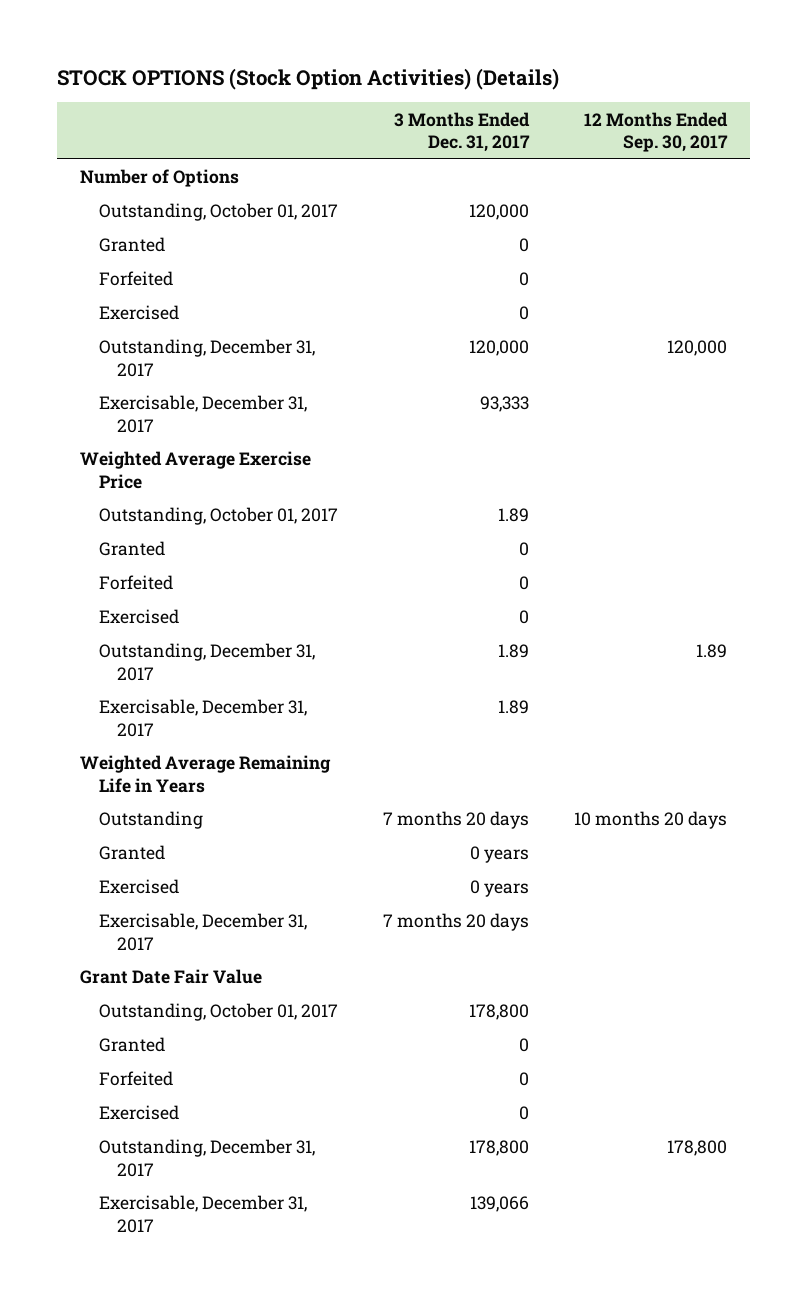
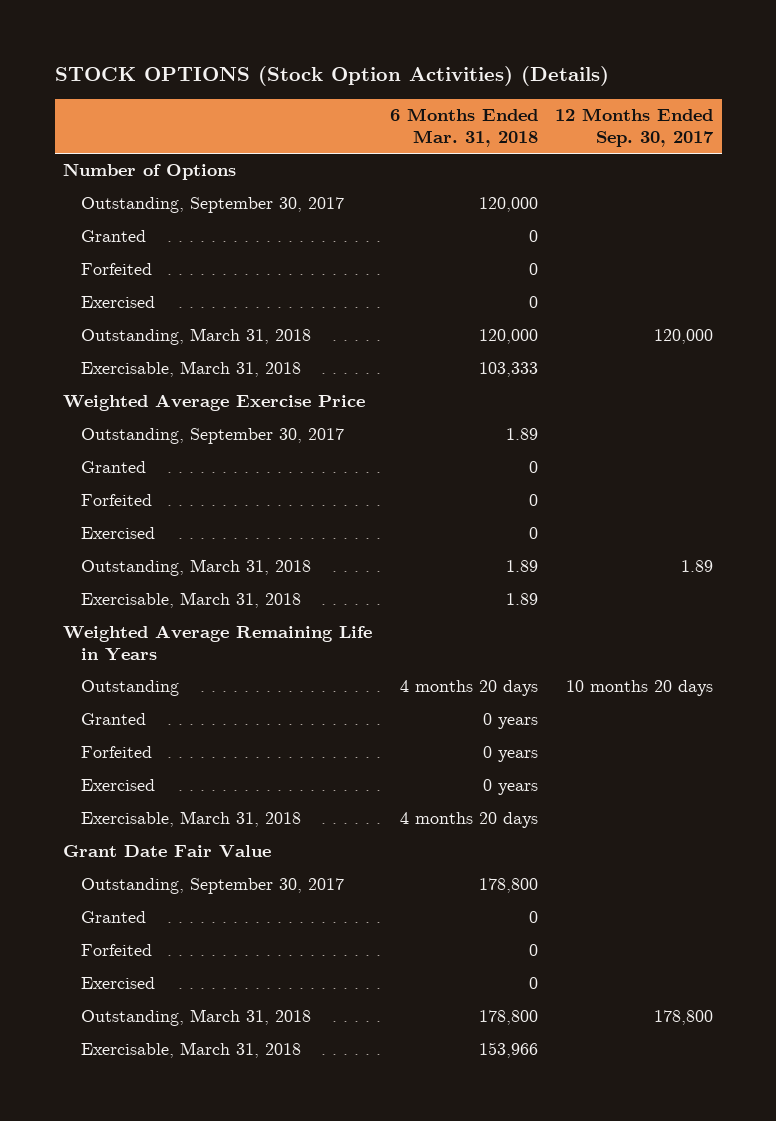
- | 3 Months Ended Dec. 31, 2017 | 12 Months Ended Sep. 30, 2017
+ | 6 Months Ended Mar. 31, 2018 | 12 Months Ended Sep. 30, 2017
- Outstanding, October 01, 2017 | 120,000 |
+ Outstanding, September 30, 2017 | 120,000 |
- Outstanding, December 31, 2017 | 120,000 | 120,000
- Exercisable, December 31, 2017 | 93,333 |
+ Outstanding, March 31, 2018 | 120,000 | 120,000
+ Exercisable, March 31, 2018 | 103,333 |
- Outstanding, October 01, 2017 | 1.89 |
+ Outstanding, September 30, 2017 | 1.89 |
- Outstanding, December 31, 2017 | 1.89 | 1.89
- Exercisable, December 31, 2017 | 1.89 |
+ Outstanding, March 31, 2018 | 1.89 | 1.89
+ Exercisable, March 31, 2018 | 1.89 |
+ Forfeited | 0 years |
- Exercisable, December 31, 2017 | 7 months 20 days |
+ Exercisable, March 31, 2018 | 4 months 20 days |
- Outstanding, October 01, 2017 | 178,800 |
+ Outstanding, September 30, 2017 | 178,800 |
- Outstanding, December 31, 2017 | 178,800 | 178,800
- Exercisable, December 31, 2017 | 139,066 |
+ Outstanding, March 31, 2018 | 178,800 | 178,800
+ Exercisable, March 31, 2018 | 153,966 |

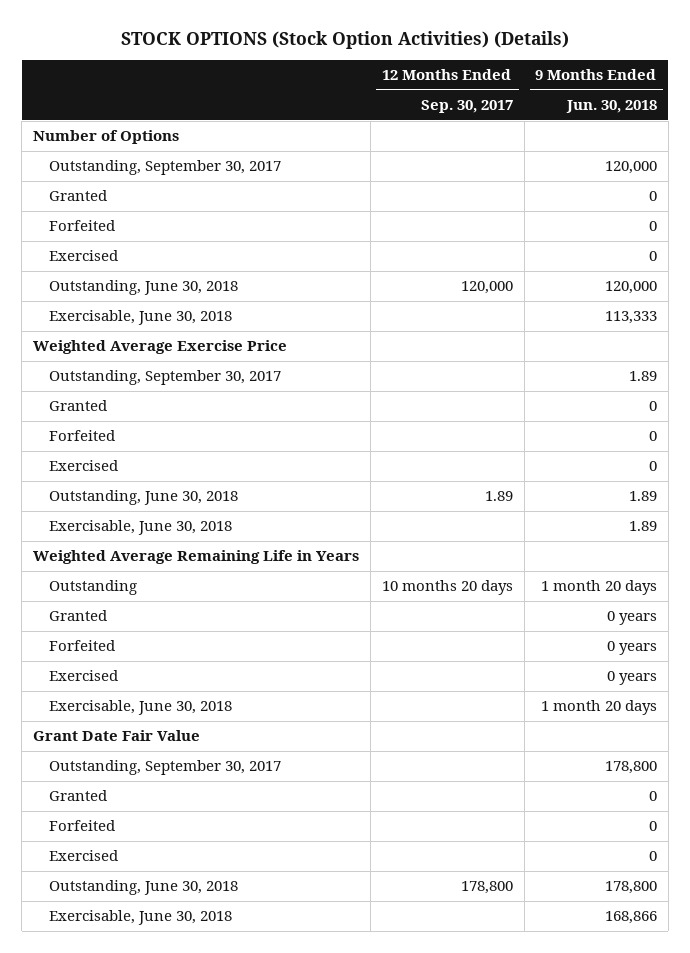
- | 6 Months Ended Mar. 31, 2018 | 12 Months Ended Sep. 30, 2017
+ | 12 Months Ended Sep. 30, 2017 | 9 Months Ended Jun. 30, 2018
- Outstanding, March 31, 2018 | 120,000 | 120,000
- Exercisable, March 31, 2018 | 103,333 |
+ Outstanding, June 30, 2018 | 120,000 | 120,000
+ Exercisable, June 30, 2018 | | 113,333
- Outstanding, March 31, 2018 | 1.89 | 1.89
- Exercisable, March 31, 2018 | 1.89 |
+ Outstanding, June 30, 2018 | 1.89 | 1.89
+ Exercisable, June 30, 2018 | | 1.89
- Exercisable, March 31, 2018 | 4 months 20 days |
+ Exercisable, June 30, 2018 | | 1 month 20 days
- Outstanding, March 31, 2018 | 178,800 | 178,800
- Exercisable, March 31, 2018 | 153,966 |
+ Outstanding, June 30, 2018 | 178,800 | 178,800
+ Exercisable, June 30, 2018 | | 168,866

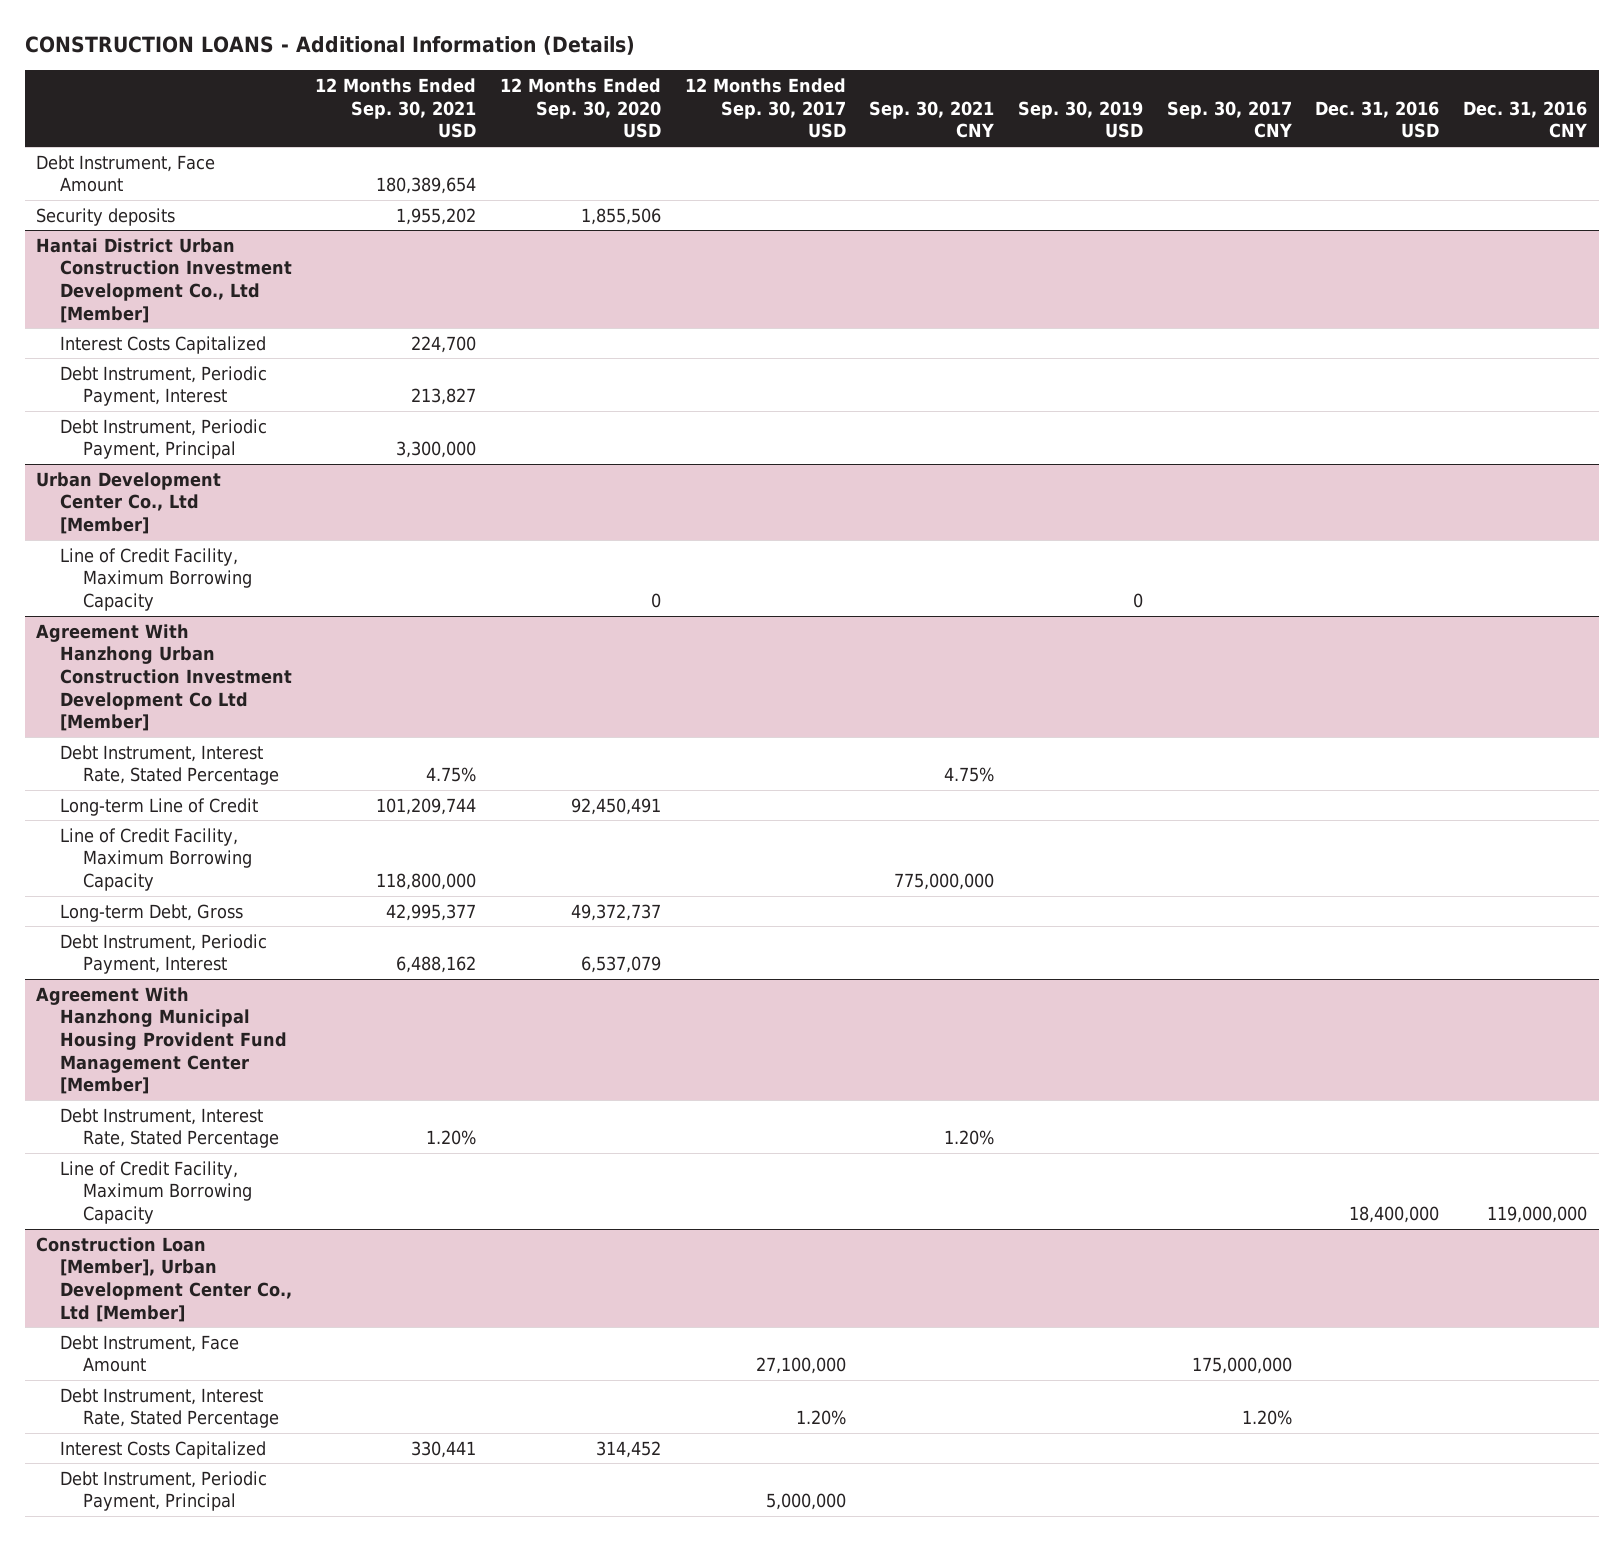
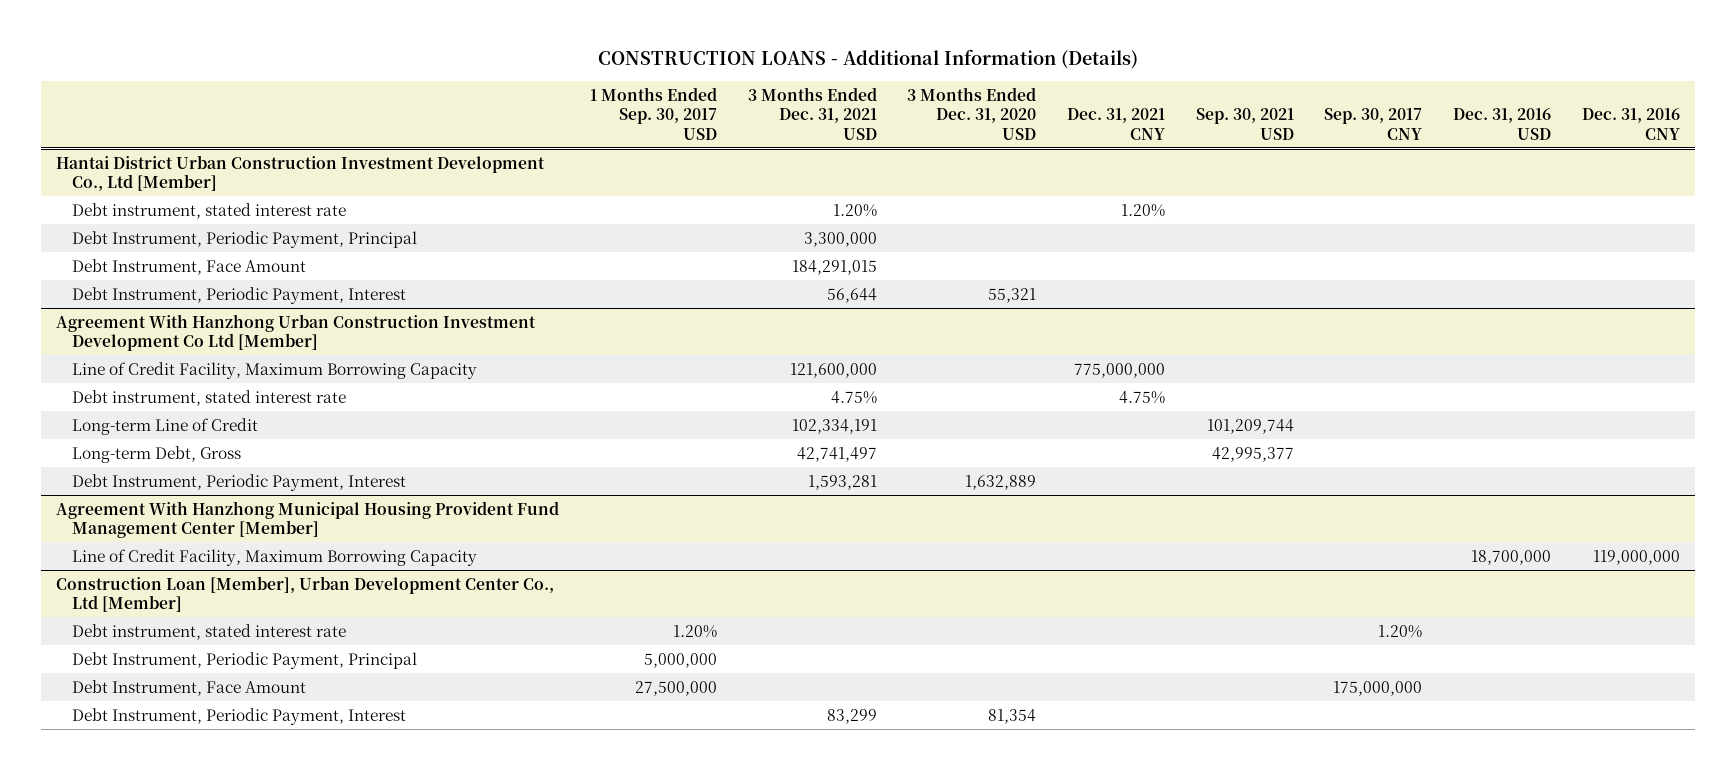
- | 12 Months Ended Sep. 30, 2021 USD | 12 Months Ended Sep. 30, 2020 USD | 12 Months Ended Sep. 30, 2017 USD | Sep. 30, 2021 CNY | Sep. 30, 2019 USD | Sep. 30, 2017 CNY | Dec. 31, 2016 USD | Dec. 31, 2016 CNY
+ | 1 Months Ended Sep. 30, 2017 USD | 3 Months Ended Dec. 31, 2021 USD | 3 Months Ended Dec. 31, 2020 USD | Dec. 31, 2021 CNY | Sep. 30, 2021 USD | Sep. 30, 2017 CNY | Dec. 31, 2016 USD | Dec. 31, 2016 CNY
- Debt Instrument, Face Amount | 180,389,654 | | | | | | |
- Security deposits | 1,955,202 | 1,855,506 | | | | | |
@ Hantai District Urban Construction Investment Development Co., Ltd [Member]
- Interest Costs Capitalized | 224,700 | | | | | | |
+ Debt instrument, stated interest rate | | 1.20% | | 1.20% | | | |
- Urban Development Center Co., Ltd [Member]
- Line of Credit Facility, Maximum Borrowing Capacity | | 0 | | | 0 | | |
@ Hantai District Urban Construction Investment Development Co., Ltd [Member]
+ Debt Instrument, Face Amount | | 184,291,015 | | | | | |
moved down: Debt Instrument, Periodic Payment, Interest | | 56,644 | 55,321 | | | | |
@ Agreement With Hanzhong Urban Construction Investment Development Co Ltd [Member]
- Debt Instrument, Interest Rate, Stated Percentage | 4.75% | | | 4.75% | | | |
+ Debt instrument, stated interest rate | | 4.75% | | 4.75% | | | |
moved down: Long-term Line of Credit | | 102,334,191 | | | 101,209,744 | | |
@ Agreement With Hanzhong Municipal Housing Provident Fund Management Center [Member]
- Debt Instrument, Interest Rate, Stated Percentage | 1.20% | | | 1.20% | | | |
- Line of Credit Facility, Maximum Borrowing Capacity | | | | | | | 18,400,000 | 119,000,000
+ Line of Credit Facility, Maximum Borrowing Capacity | | | | | | | 18,700,000 | 119,000,000
@ Construction Loan [Member], Urban Development Center Co., Ltd [Member]
- Debt Instrument, Interest Rate, Stated Percentage | | | 1.20% | | | 1.20% | |
- Interest Costs Capitalized | 330,441 | 314,452 | | | | | |
+ Debt instrument, stated interest rate | 1.20% | | | | | 1.20% | |
moved down: Debt Instrument, Face Amount | 27,500,000 | | | | | 175,000,000 | |
+ Debt Instrument, Periodic Payment, Interest | | 83,299 | 81,354 | | | | |

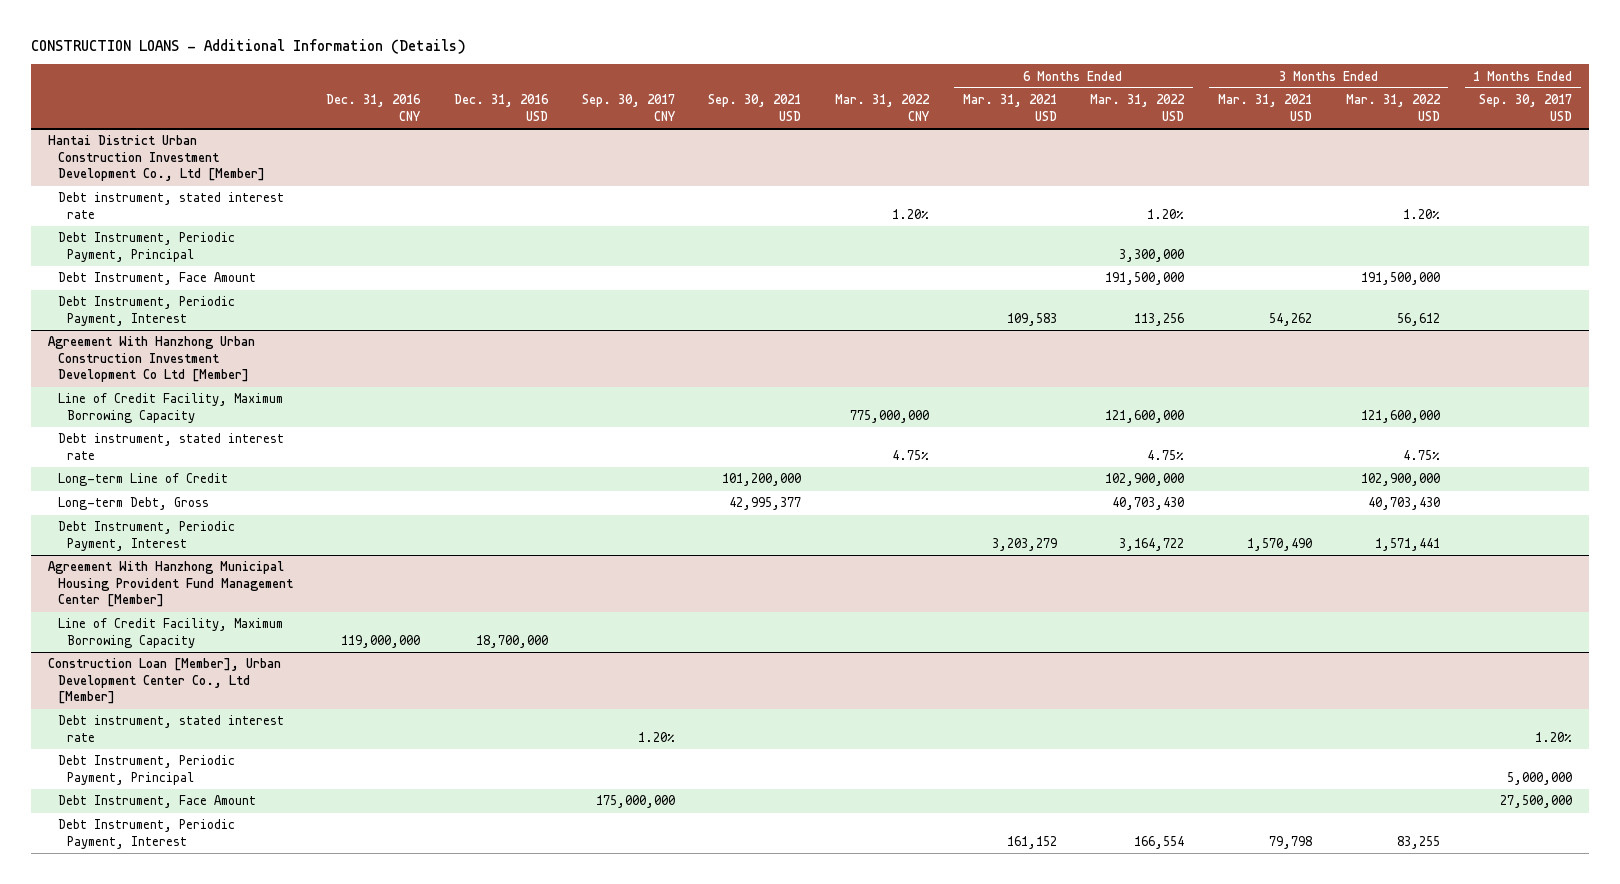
- | 1 Months Ended Sep. 30, 2017 USD | 3 Months Ended Dec. 31, 2021 USD | 3 Months Ended Dec. 31, 2020 USD | Dec. 31, 2021 CNY | Sep. 30, 2021 USD | Sep. 30, 2017 CNY | Dec. 31, 2016 USD | Dec. 31, 2016 CNY
+ | Dec. 31, 2016 CNY | Dec. 31, 2016 USD | Sep. 30, 2017 CNY | Sep. 30, 2021 USD | Mar. 31, 2022 CNY | 6 Months Ended Mar. 31, 2021 USD | 6 Months Ended Mar. 31, 2022 USD | 3 Months Ended Mar. 31, 2021 USD | 3 Months Ended Mar. 31, 2022 USD | 1 Months Ended Sep. 30, 2017 USD
@ Agreement With Hanzhong Urban Construction Investment Development Co Ltd [Member]
- Long-term Line of Credit | | 102,334,191 | | | 101,209,744 | | |
+ Long-term Line of Credit | | | | 101,200,000 | | | 102,900,000 | | 102,900,000 |

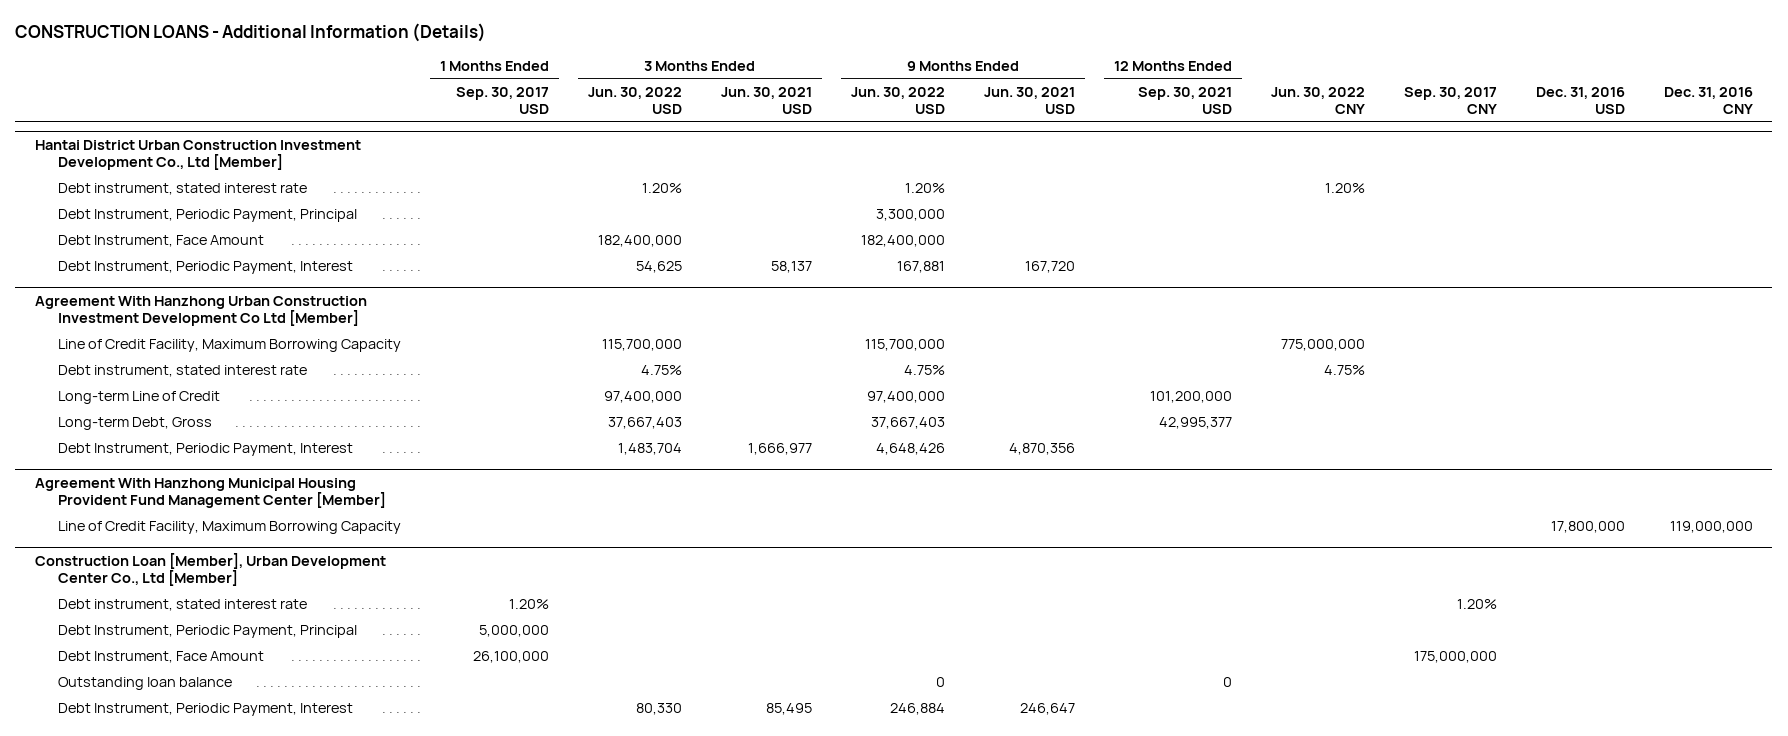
- | Dec. 31, 2016 CNY | Dec. 31, 2016 USD | Sep. 30, 2017 CNY | Sep. 30, 2021 USD | Mar. 31, 2022 CNY | 6 Months Ended Mar. 31, 2021 USD | 6 Months Ended Mar. 31, 2022 USD | 3 Months Ended Mar. 31, 2021 USD | 3 Months Ended Mar. 31, 2022 USD | 1 Months Ended Sep. 30, 2017 USD
+ | 1 Months Ended Sep. 30, 2017 USD | 3 Months Ended Jun. 30, 2022 USD | 3 Months Ended Jun. 30, 2021 USD | 9 Months Ended Jun. 30, 2022 USD | 9 Months Ended Jun. 30, 2021 USD | 12 Months Ended Sep. 30, 2021 USD | Jun. 30, 2022 CNY | Sep. 30, 2017 CNY | Dec. 31, 2016 USD | Dec. 31, 2016 CNY
@ Agreement With Hanzhong Municipal Housing Provident Fund Management Center [Member]
- Line of Credit Facility, Maximum Borrowing Capacity | 119,000,000 | 18,700,000 | | | | | | | |
+ Line of Credit Facility, Maximum Borrowing Capacity | | | | | | | | | 17,800,000 | 119,000,000
@ Construction Loan [Member], Urban Development Center Co., Ltd [Member]
- Debt Instrument, Face Amount | | | 175,000,000 | | | | | | | 27,500,000
+ Debt Instrument, Face Amount | 26,100,000 | | | | | | | 175,000,000 | |
+ Outstanding loan balance | | | | 0 | | 0 | | | |

